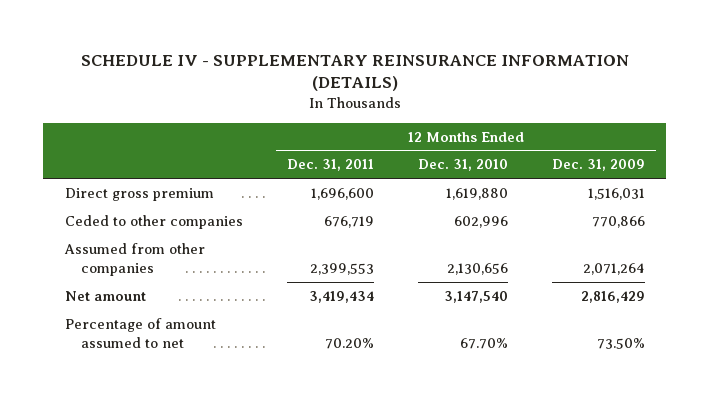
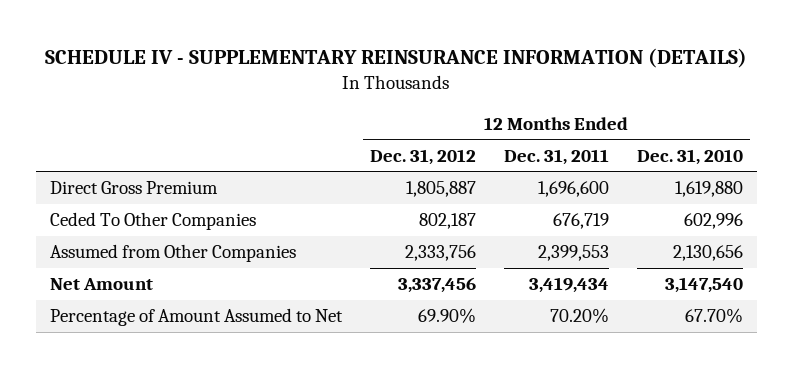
- | 12 Months Ended Dec. 31, 2011 | 12 Months Ended Dec. 31, 2010 | 12 Months Ended Dec. 31, 2009
+ | 12 Months Ended Dec. 31, 2012 | 12 Months Ended Dec. 31, 2011 | 12 Months Ended Dec. 31, 2010
- Direct gross premium | 1,696,600 | 1,619,880 | 1,516,031
- Ceded to other companies | 676,719 | 602,996 | 770,866
- Assumed from other companies | 2,399,553 | 2,130,656 | 2,071,264
- Net amount | 3,419,434 | 3,147,540 | 2,816,429
- Percentage of amount assumed to net | 70.20% | 67.70% | 73.50%
+ Direct Gross Premium | 1,805,887 | 1,696,600 | 1,619,880
+ Ceded To Other Companies | 802,187 | 676,719 | 602,996
+ Assumed from Other Companies | 2,333,756 | 2,399,553 | 2,130,656
+ Net Amount | 3,337,456 | 3,419,434 | 3,147,540
+ Percentage of Amount Assumed to Net | 69.90% | 70.20% | 67.70%

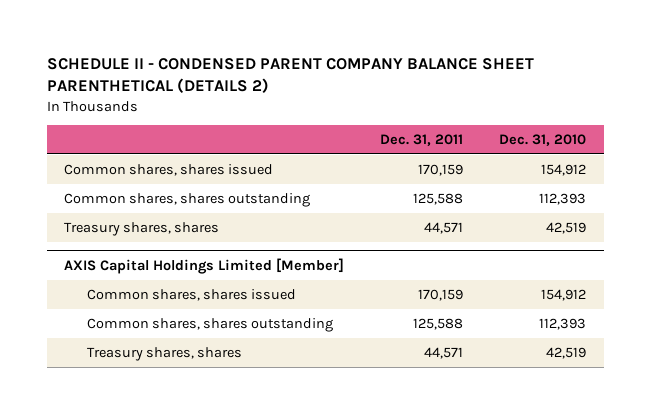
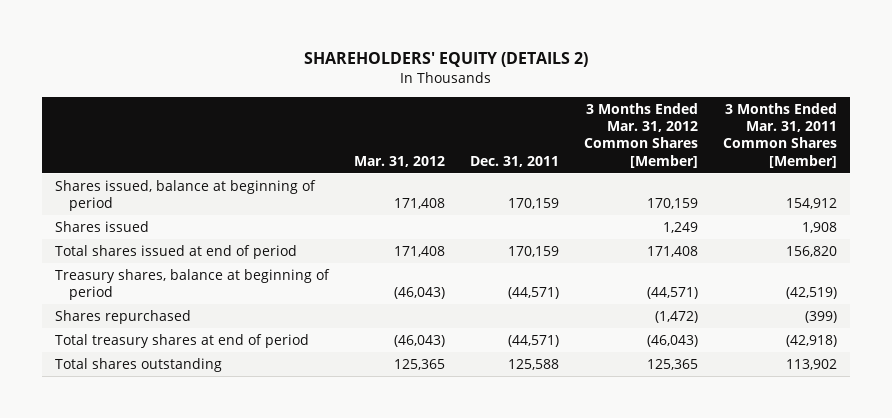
- SCHEDULE II - CONDENSED PARENT COMPANY BALANCE SHEET PARENTHETICAL (DETAILS 2)
+ SHAREHOLDERS' EQUITY (DETAILS 2)
- | Dec. 31, 2011 | Dec. 31, 2010
+ | Mar. 31, 2012 | Dec. 31, 2011 | 3 Months Ended Mar. 31, 2012 Common Shares [Member] | 3 Months Ended Mar. 31, 2011 Common Shares [Member]
- Common shares, shares issued | 170,159 | 154,912
- Common shares, shares outstanding | 125,588 | 112,393
- Treasury shares, shares | 44,571 | 42,519
- AXIS Capital Holdings Limited [Member]
- Common shares, shares issued | 170,159 | 154,912
- Common shares, shares outstanding | 125,588 | 112,393
- Treasury shares, shares | 44,571 | 42,519
+ Shares issued, balance at beginning of period | 171,408 | 170,159 | 170,159 | 154,912
+ Shares issued | | | 1,249 | 1,908
+ Total shares issued at end of period | 171,408 | 170,159 | 171,408 | 156,820
+ Treasury shares, balance at beginning of period | (46,043) | (44,571) | (44,571) | (42,519)
+ Shares repurchased | | | (1,472) | (399)
+ Total treasury shares at end of period | (46,043) | (44,571) | (46,043) | (42,918)
+ Total shares outstanding | 125,365 | 125,588 | 125,365 | 113,902

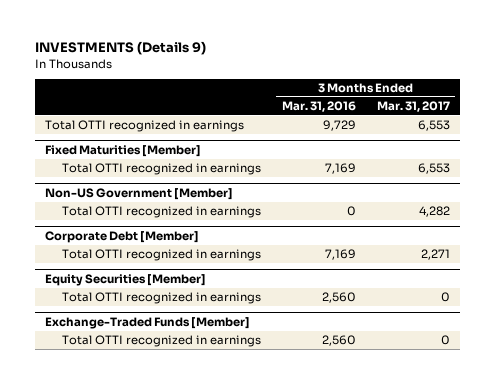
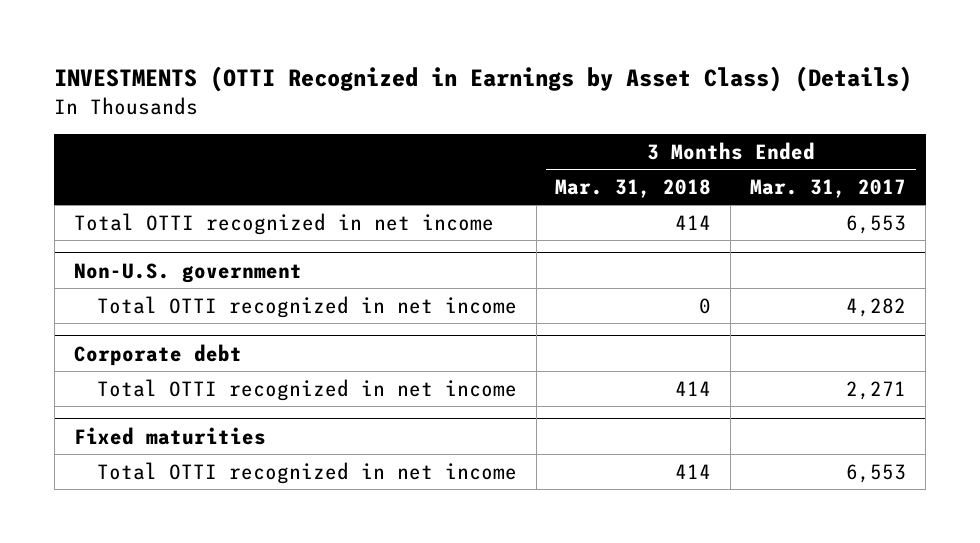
- INVESTMENTS (Details 9)
+ INVESTMENTS (OTTI Recognized in Earnings by Asset Class) (Details)
- | 3 Months Ended Mar. 31, 2016 | 3 Months Ended Mar. 31, 2017
+ | 3 Months Ended Mar. 31, 2018 | 3 Months Ended Mar. 31, 2017
- Total OTTI recognized in earnings | 9,729 | 6,553
- Fixed Maturities [Member]
- Total OTTI recognized in earnings | 7,169 | 6,553
- Non-US Government [Member]
- Total OTTI recognized in earnings | 0 | 4,282
- Corporate Debt [Member]
- Total OTTI recognized in earnings | 7,169 | 2,271
- Equity Securities [Member]
- Total OTTI recognized in earnings | 2,560 | 0
- Exchange-Traded Funds [Member]
- Total OTTI recognized in earnings | 2,560 | 0
+ Total OTTI recognized in net income | 414 | 6,553
+ Non-U.S. government
+ Total OTTI recognized in net income | 0 | 4,282
+ Corporate debt
+ Total OTTI recognized in net income | 414 | 2,271
+ Fixed maturities
+ Total OTTI recognized in net income | 414 | 6,553

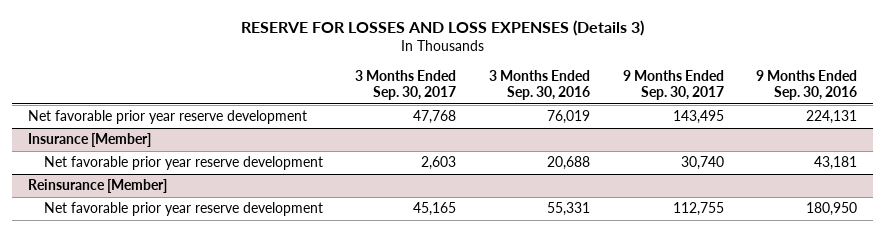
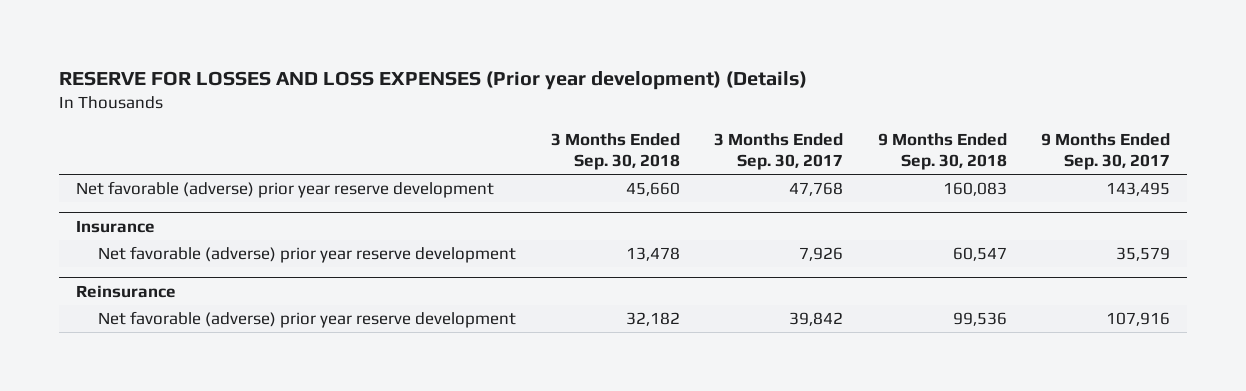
- RESERVE FOR LOSSES AND LOSS EXPENSES (Details 3)
+ RESERVE FOR LOSSES AND LOSS EXPENSES (Prior year development) (Details)
- | 3 Months Ended Sep. 30, 2017 | 3 Months Ended Sep. 30, 2016 | 9 Months Ended Sep. 30, 2017 | 9 Months Ended Sep. 30, 2016
+ | 3 Months Ended Sep. 30, 2018 | 3 Months Ended Sep. 30, 2017 | 9 Months Ended Sep. 30, 2018 | 9 Months Ended Sep. 30, 2017
- Net favorable prior year reserve development | 47,768 | 76,019 | 143,495 | 224,131
- Insurance [Member]
- Net favorable prior year reserve development | 2,603 | 20,688 | 30,740 | 43,181
- Reinsurance [Member]
- Net favorable prior year reserve development | 45,165 | 55,331 | 112,755 | 180,950
+ Net favorable (adverse) prior year reserve development | 45,660 | 47,768 | 160,083 | 143,495
+ Insurance
+ Net favorable (adverse) prior year reserve development | 13,478 | 7,926 | 60,547 | 35,579
+ Reinsurance
+ Net favorable (adverse) prior year reserve development | 32,182 | 39,842 | 99,536 | 107,916

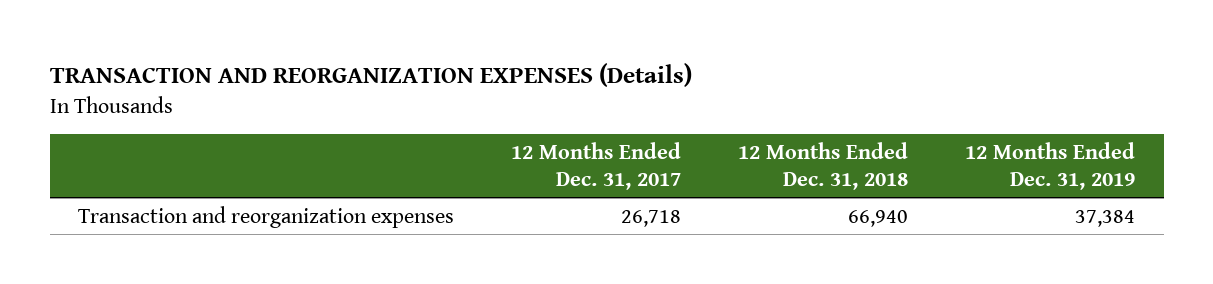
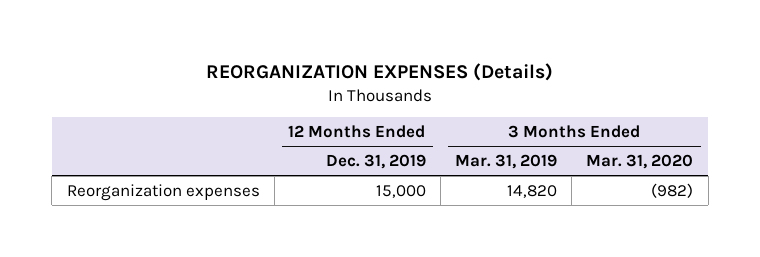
- TRANSACTION AND REORGANIZATION EXPENSES (Details)
+ REORGANIZATION EXPENSES (Details)
- | 12 Months Ended Dec. 31, 2017 | 12 Months Ended Dec. 31, 2018 | 12 Months Ended Dec. 31, 2019
+ | 12 Months Ended Dec. 31, 2019 | 3 Months Ended Mar. 31, 2019 | 3 Months Ended Mar. 31, 2020
- Transaction and reorganization expenses | 26,718 | 66,940 | 37,384
+ Reorganization expenses | 15,000 | 14,820 | (982)

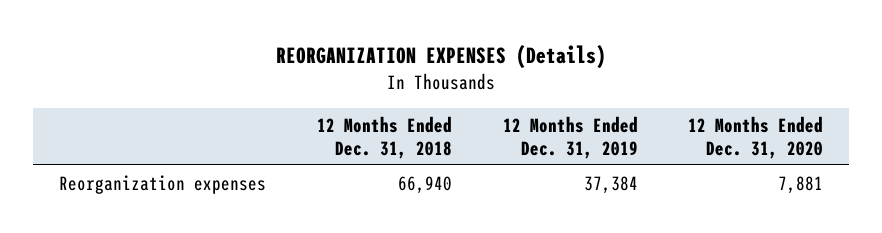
- | 12 Months Ended Dec. 31, 2019 | 3 Months Ended Mar. 31, 2019 | 3 Months Ended Mar. 31, 2020
+ | 12 Months Ended Dec. 31, 2018 | 12 Months Ended Dec. 31, 2019 | 12 Months Ended Dec. 31, 2020
- Reorganization expenses | 15,000 | 14,820 | (982)
+ Reorganization expenses | 66,940 | 37,384 | 7,881

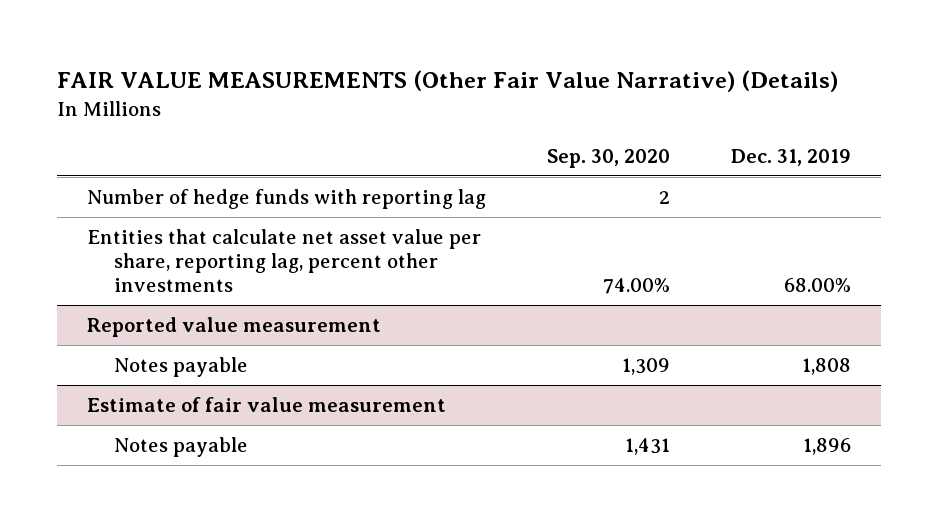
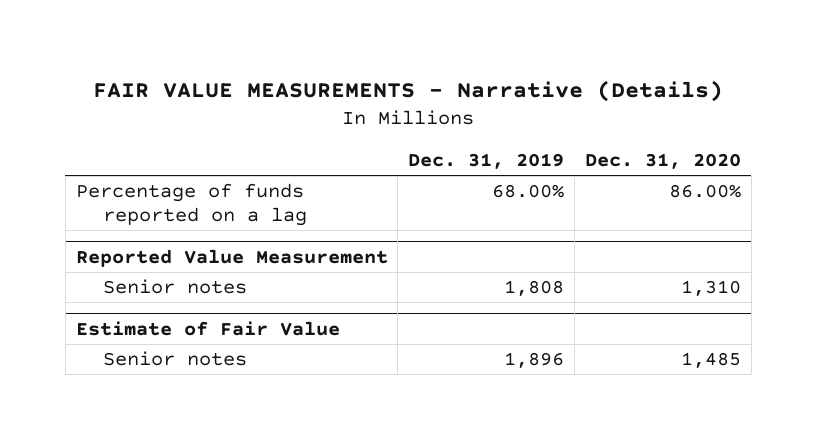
- FAIR VALUE MEASUREMENTS (Other Fair Value Narrative) (Details)
+ FAIR VALUE MEASUREMENTS - Narrative (Details)
- | Sep. 30, 2020 | Dec. 31, 2019
+ | Dec. 31, 2019 | Dec. 31, 2020
- Number of hedge funds with reporting lag | 2 |
- Entities that calculate net asset value per share, reporting lag, percent other investments | 74.00% | 68.00%
- Reported value measurement
- Notes payable | 1,309 | 1,808
- Estimate of fair value measurement
- Notes payable | 1,431 | 1,896
+ Percentage of funds reported on a lag | 68.00% | 86.00%
+ Reported Value Measurement
+ Senior notes | 1,808 | 1,310
+ Estimate of Fair Value
+ Senior notes | 1,896 | 1,485

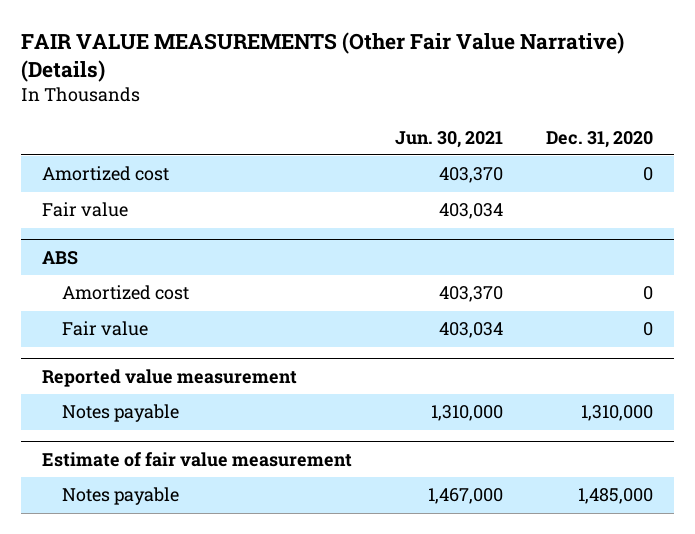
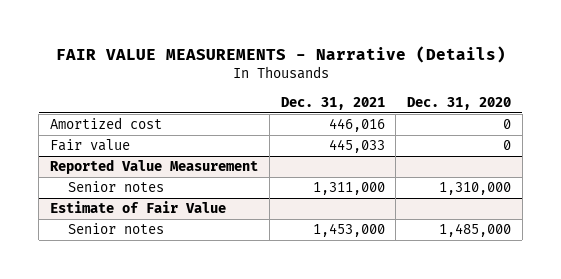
- FAIR VALUE MEASUREMENTS (Other Fair Value Narrative) (Details)
+ FAIR VALUE MEASUREMENTS - Narrative (Details)
- | Jun. 30, 2021 | Dec. 31, 2020
+ | Dec. 31, 2021 | Dec. 31, 2020
- Fair value | 403,034 |
- ABS
- Amortized cost | 403,370 | 0
- Reported value measurement
- Notes payable | 1,310,000 | 1,310,000
- Estimate of fair value measurement
- Notes payable | 1,467,000 | 1,485,000
+ Reported Value Measurement
+ Senior notes | 1,311,000 | 1,310,000
+ Estimate of Fair Value
+ Senior notes | 1,453,000 | 1,485,000

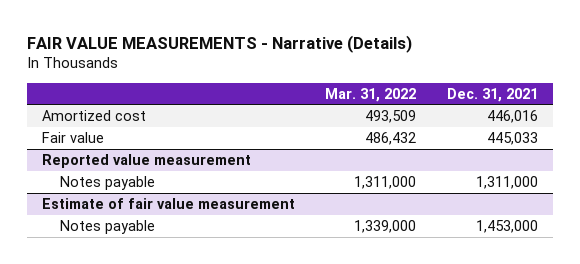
- | Dec. 31, 2021 | Dec. 31, 2020
+ | Mar. 31, 2022 | Dec. 31, 2021
- Reported Value Measurement
- Senior notes | 1,311,000 | 1,310,000
- Estimate of Fair Value
- Senior notes | 1,453,000 | 1,485,000
+ Reported value measurement
+ Notes payable | 1,311,000 | 1,311,000
+ Estimate of fair value measurement
+ Notes payable | 1,339,000 | 1,453,000

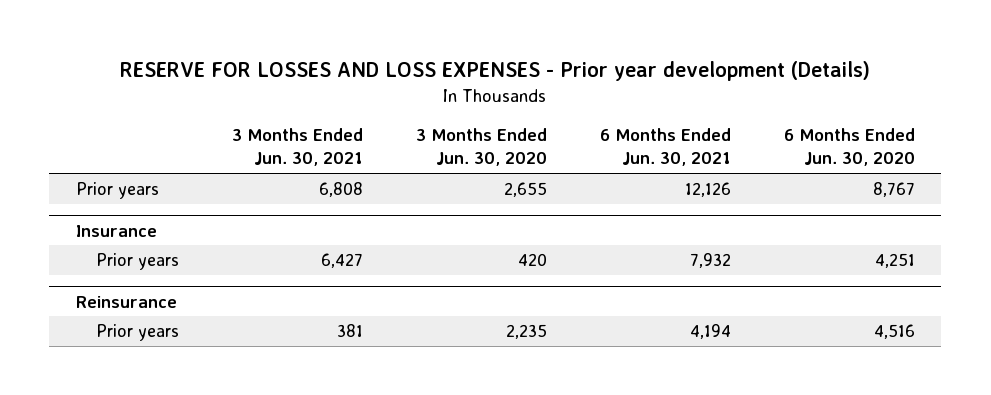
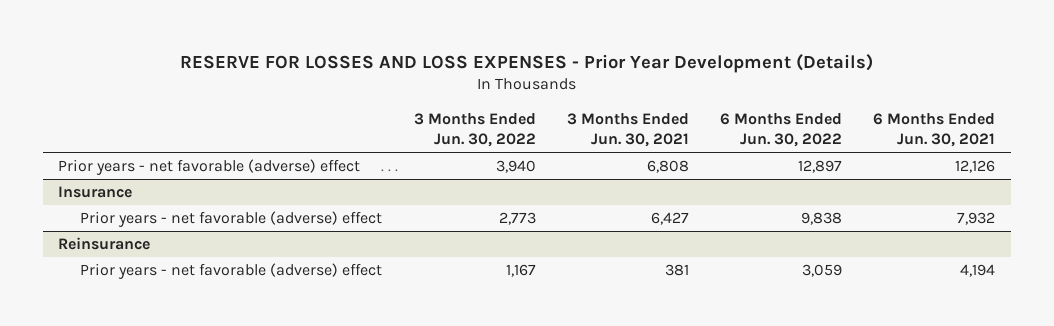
- RESERVE FOR LOSSES AND LOSS EXPENSES - Prior year development (Details)
+ RESERVE FOR LOSSES AND LOSS EXPENSES - Prior Year Development (Details)
- | 3 Months Ended Jun. 30, 2021 | 3 Months Ended Jun. 30, 2020 | 6 Months Ended Jun. 30, 2021 | 6 Months Ended Jun. 30, 2020
+ | 3 Months Ended Jun. 30, 2022 | 3 Months Ended Jun. 30, 2021 | 6 Months Ended Jun. 30, 2022 | 6 Months Ended Jun. 30, 2021
- Prior years | 6,808 | 2,655 | 12,126 | 8,767
+ Prior years - net favorable (adverse) effect | 3,940 | 6,808 | 12,897 | 12,126
@ Insurance
- Prior years | 6,427 | 420 | 7,932 | 4,251
+ Prior years - net favorable (adverse) effect | 2,773 | 6,427 | 9,838 | 7,932
@ Reinsurance
- Prior years | 381 | 2,235 | 4,194 | 4,516
+ Prior years - net favorable (adverse) effect | 1,167 | 381 | 3,059 | 4,194

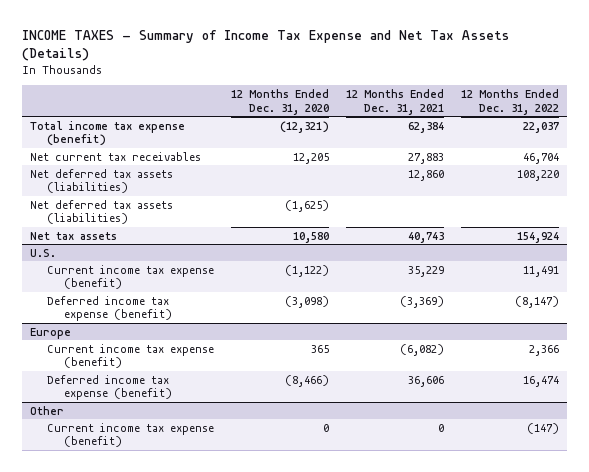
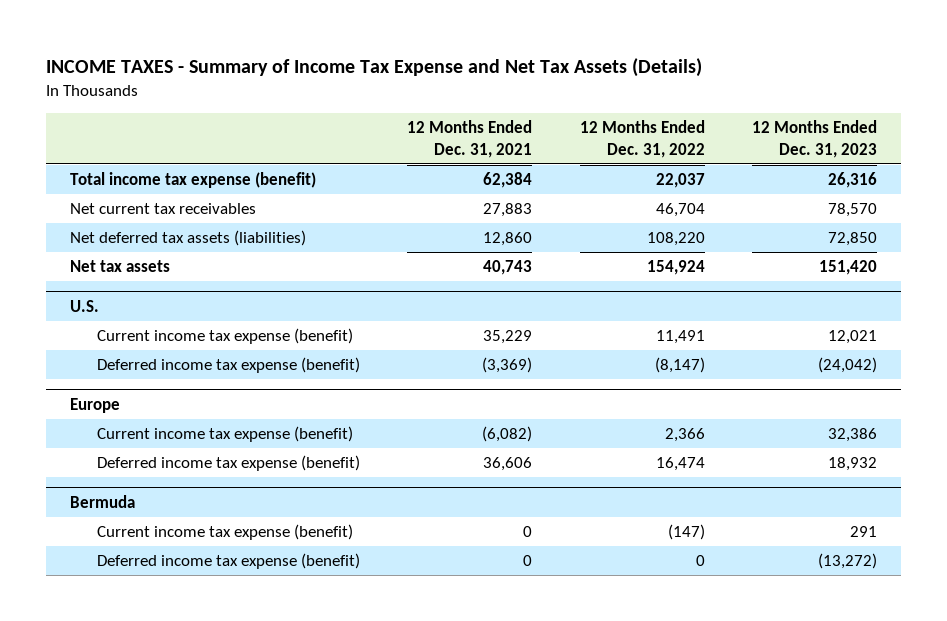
- | 12 Months Ended Dec. 31, 2020 | 12 Months Ended Dec. 31, 2021 | 12 Months Ended Dec. 31, 2022
+ | 12 Months Ended Dec. 31, 2021 | 12 Months Ended Dec. 31, 2022 | 12 Months Ended Dec. 31, 2023
- Net deferred tax assets (liabilities) | (1,625) | |
- Other
+ Bermuda
+ Deferred income tax expense (benefit) | 0 | 0 | (13,272)

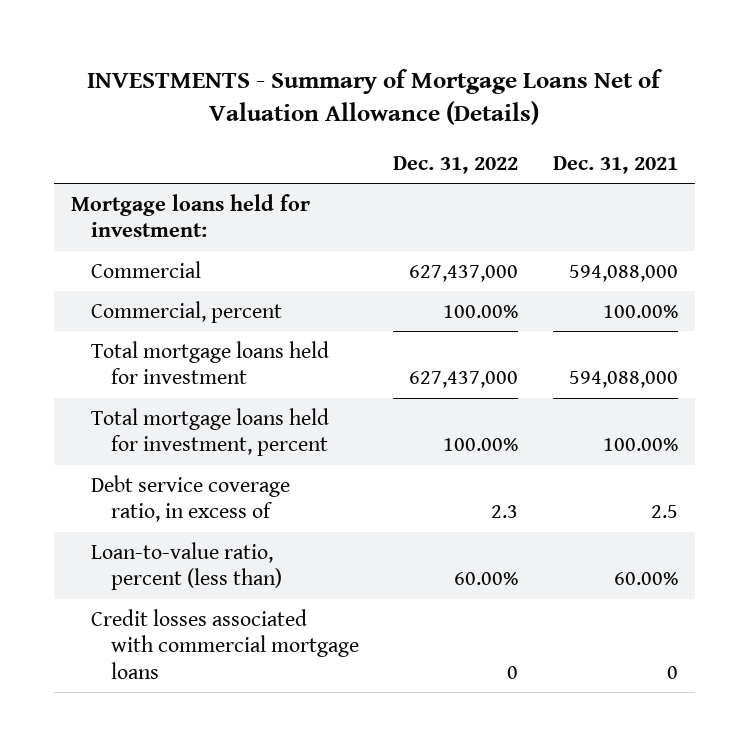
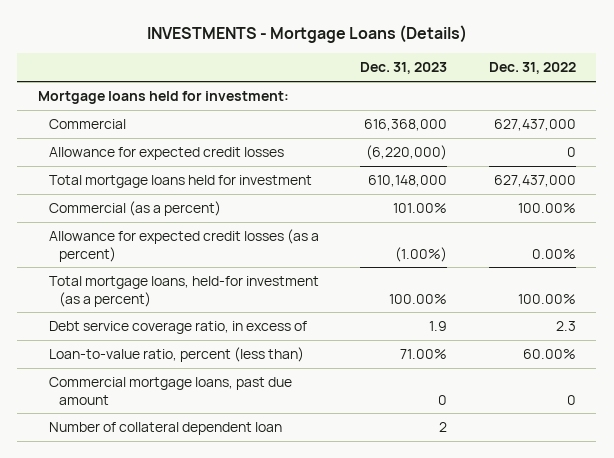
- INVESTMENTS - Summary of Mortgage Loans Net of Valuation Allowance (Details)
+ INVESTMENTS - Mortgage Loans (Details)
- | Dec. 31, 2022 | Dec. 31, 2021
+ | Dec. 31, 2023 | Dec. 31, 2022
- Commercial, percent | 100.00% | 100.00%
+ Allowance for expected credit losses | (6,220,000) | 0
- Total mortgage loans held for investment, percent | 100.00% | 100.00%
+ Commercial (as a percent) | 101.00% | 100.00%
+ Allowance for expected credit losses (as a percent) | (1.00%) | 0.00%
+ Total mortgage loans, held-for investment (as a percent) | 100.00% | 100.00%
- Credit losses associated with commercial mortgage loans | 0 | 0
+ Commercial mortgage loans, past due amount | 0 | 0
+ Number of collateral dependent loan | 2 |

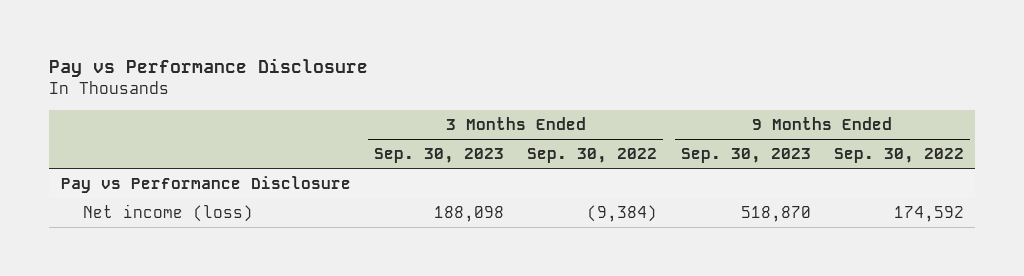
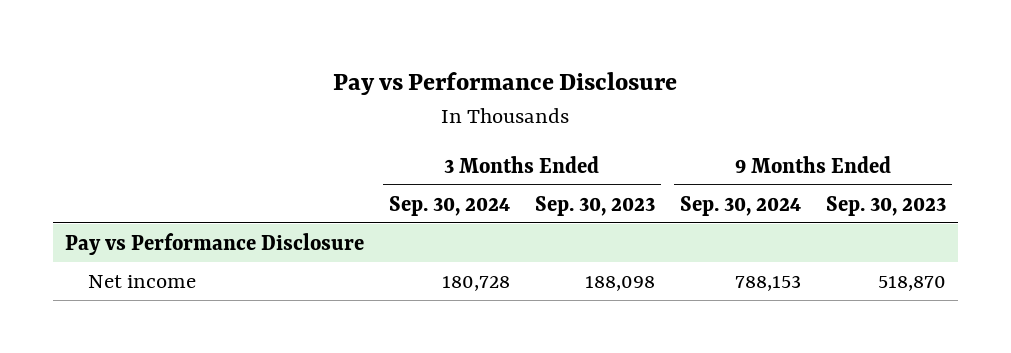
- | 3 Months Ended Sep. 30, 2023 | 3 Months Ended Sep. 30, 2022 | 9 Months Ended Sep. 30, 2023 | 9 Months Ended Sep. 30, 2022
+ | 3 Months Ended Sep. 30, 2024 | 3 Months Ended Sep. 30, 2023 | 9 Months Ended Sep. 30, 2024 | 9 Months Ended Sep. 30, 2023
- Net income (loss) | 188,098 | (9,384) | 518,870 | 174,592
+ Net income | 180,728 | 188,098 | 788,153 | 518,870

